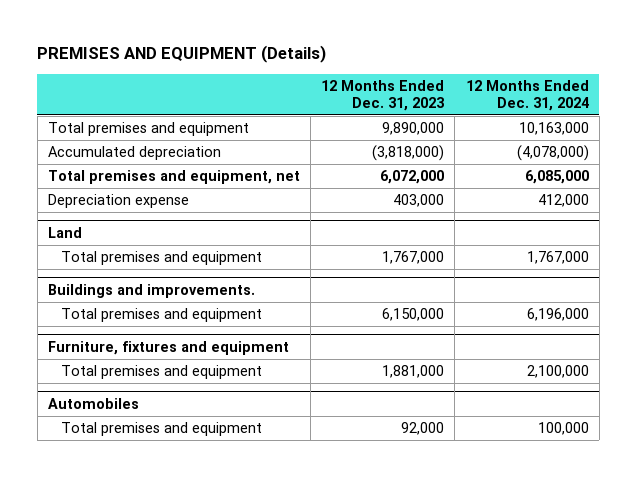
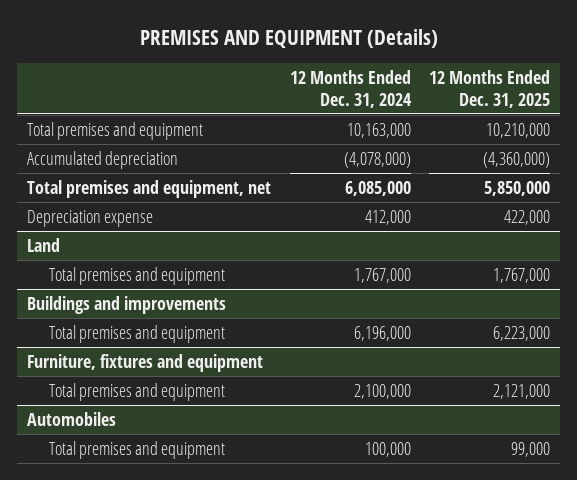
- | 12 Months Ended Dec. 31, 2023 | 12 Months Ended Dec. 31, 2024
+ | 12 Months Ended Dec. 31, 2024 | 12 Months Ended Dec. 31, 2025
- Buildings and improvements.
+ Buildings and improvements

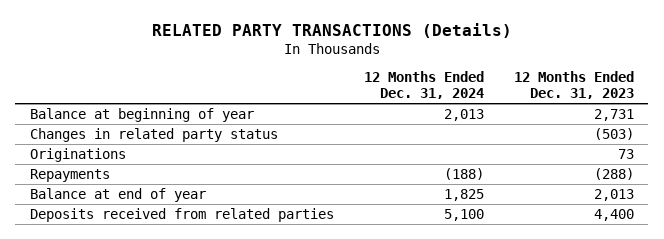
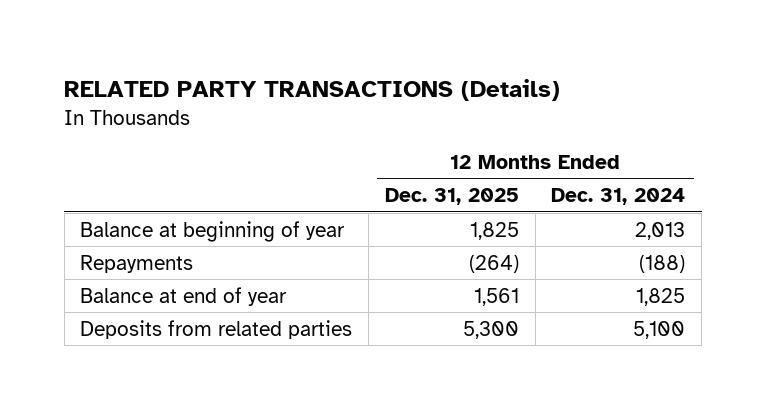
- | 12 Months Ended Dec. 31, 2024 | 12 Months Ended Dec. 31, 2023
+ | 12 Months Ended Dec. 31, 2025 | 12 Months Ended Dec. 31, 2024
- Changes in related party status | | (503)
- Originations | | 73
- Deposits received from related parties | 5,100 | 4,400
+ Deposits from related parties | 5,300 | 5,100

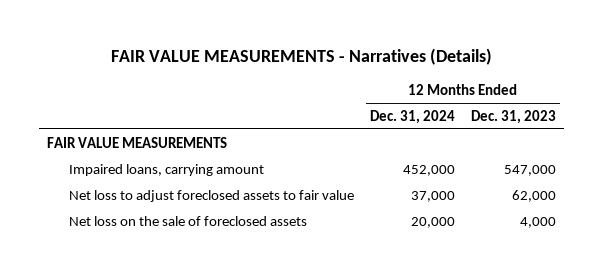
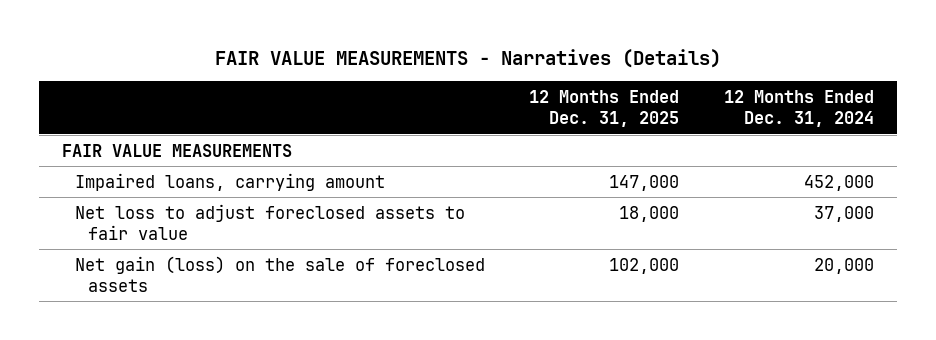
- | 12 Months Ended Dec. 31, 2024 | 12 Months Ended Dec. 31, 2023
+ | 12 Months Ended Dec. 31, 2025 | 12 Months Ended Dec. 31, 2024
- Net loss on the sale of foreclosed assets | 20,000 | 4,000
+ Net gain (loss) on the sale of foreclosed assets | 102,000 | 20,000

